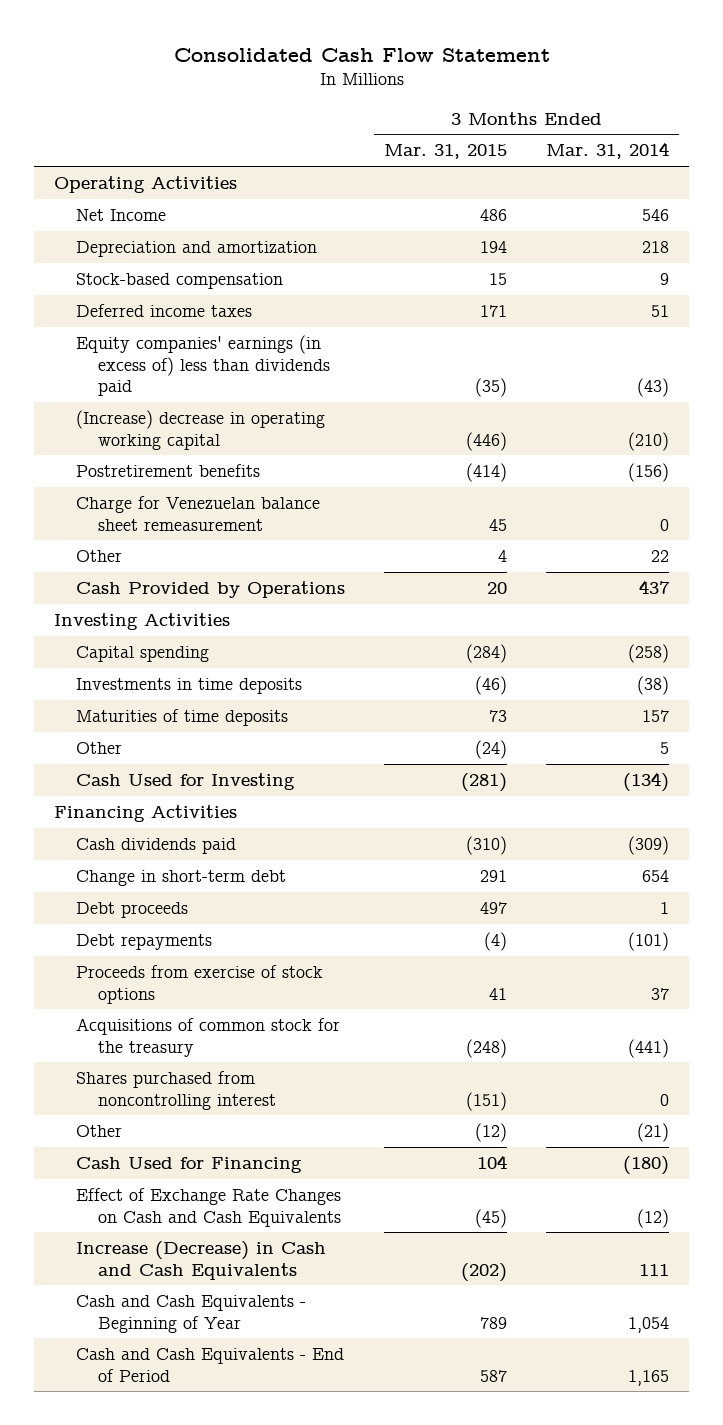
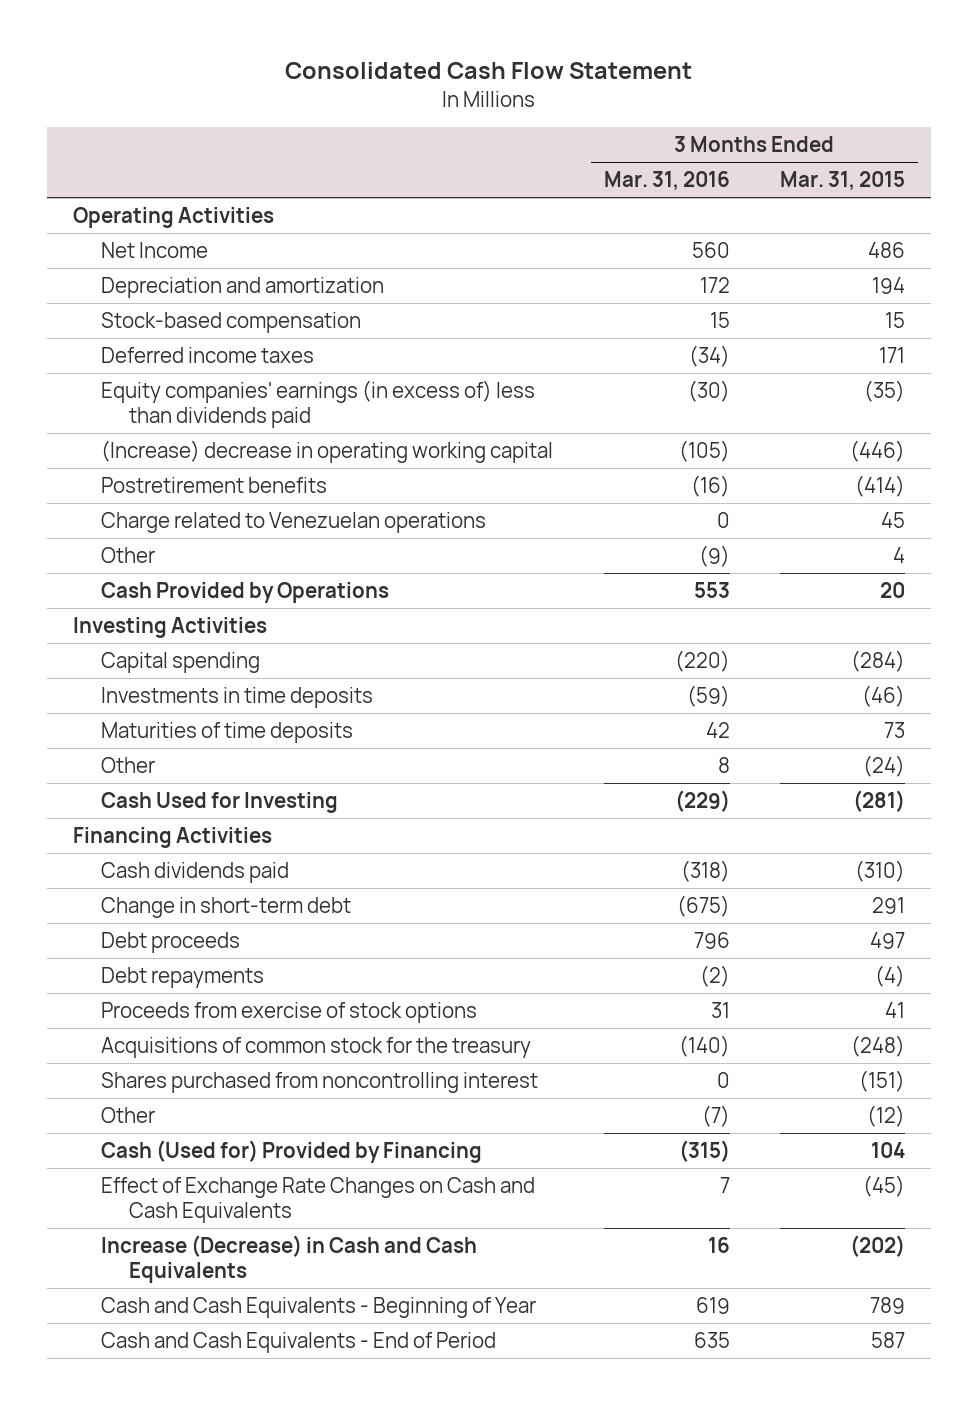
- | 3 Months Ended Mar. 31, 2015 | 3 Months Ended Mar. 31, 2014
+ | 3 Months Ended Mar. 31, 2016 | 3 Months Ended Mar. 31, 2015
- Charge for Venezuelan balance sheet remeasurement | 45 | 0
+ Charge related to Venezuelan operations | 0 | 45
- Cash Used for Financing | 104 | (180)
+ Cash (Used for) Provided by Financing | (315) | 104

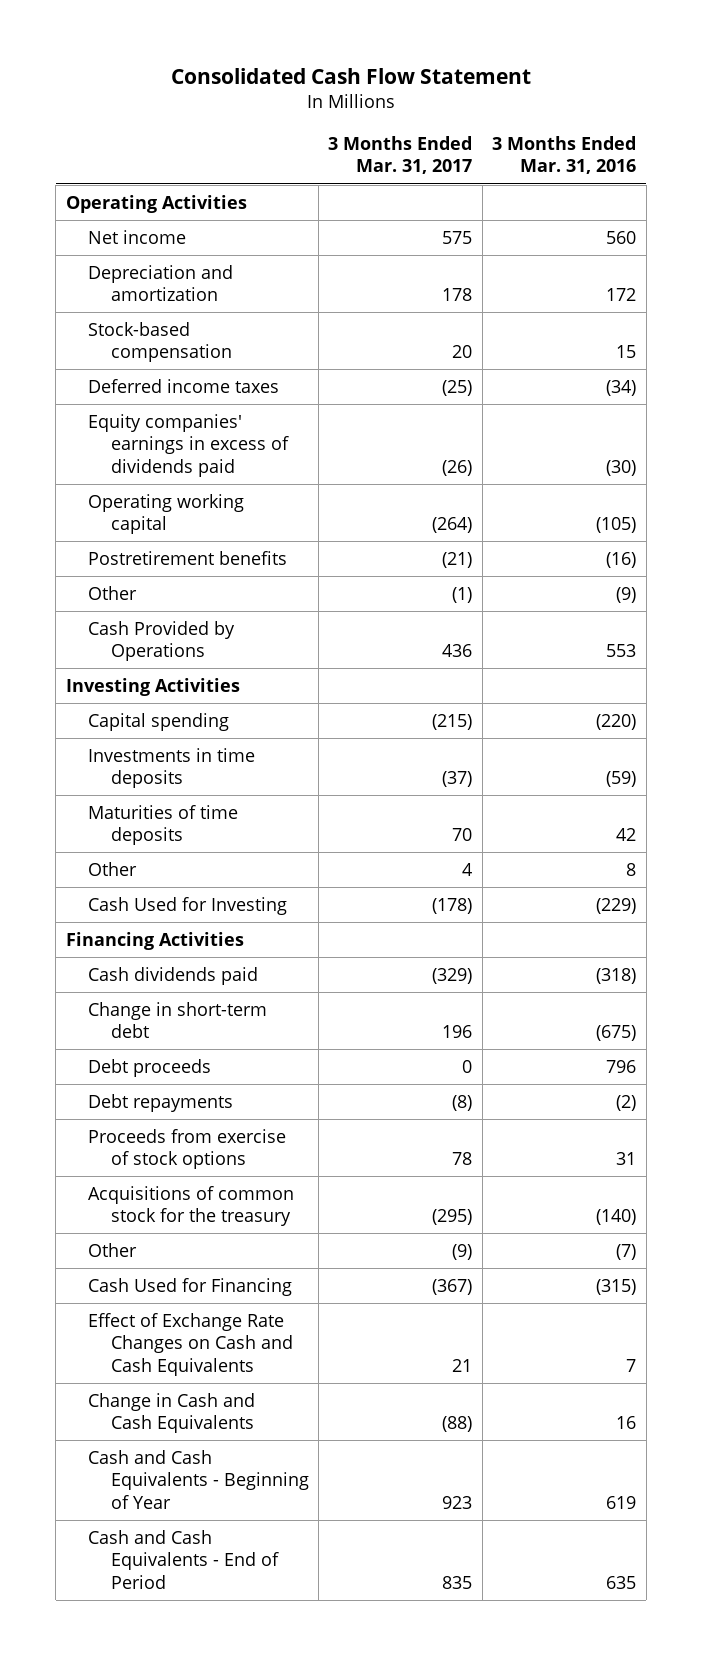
- | 3 Months Ended Mar. 31, 2016 | 3 Months Ended Mar. 31, 2015
+ | 3 Months Ended Mar. 31, 2017 | 3 Months Ended Mar. 31, 2016
- Net Income | 560 | 486
+ Net income | 575 | 560
- Equity companies' earnings (in excess of) less than dividends paid | (30) | (35)
- (Increase) decrease in operating working capital | (105) | (446)
+ Equity companies' earnings in excess of dividends paid | (26) | (30)
+ Operating working capital | (264) | (105)
- Charge related to Venezuelan operations | 0 | 45
- Shares purchased from noncontrolling interest | 0 | (151)
- Cash (Used for) Provided by Financing | (315) | 104
+ Cash Used for Financing | (367) | (315)
- Increase (Decrease) in Cash and Cash Equivalents | 16 | (202)
+ Change in Cash and Cash Equivalents | (88) | 16

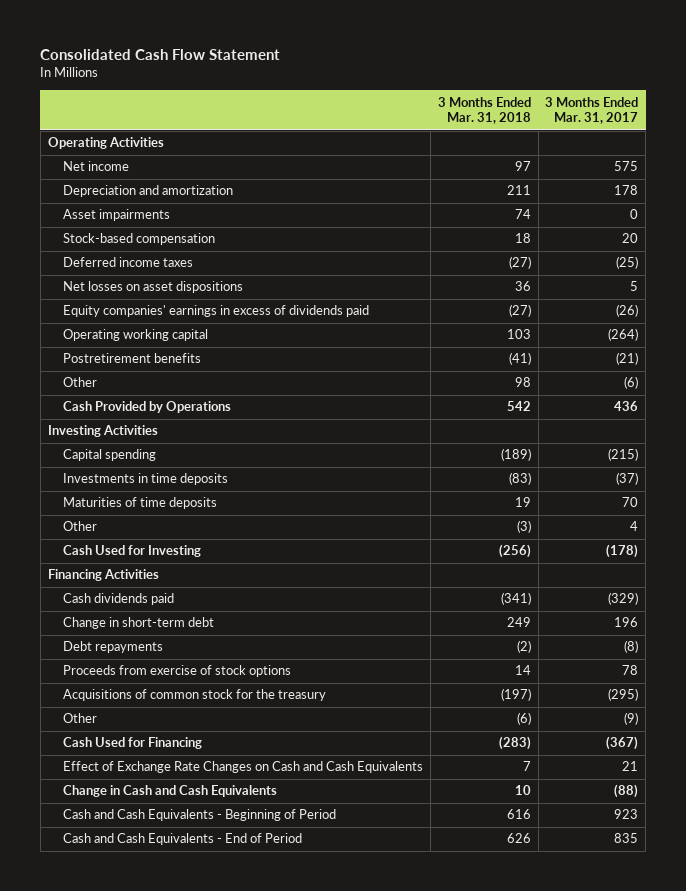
- | 3 Months Ended Mar. 31, 2017 | 3 Months Ended Mar. 31, 2016
+ | 3 Months Ended Mar. 31, 2018 | 3 Months Ended Mar. 31, 2017
+ Asset impairments | 74 | 0
+ Net losses on asset dispositions | 36 | 5
- Other | (1) | (9)
+ Other | 98 | (6)
- Debt proceeds | 0 | 796
- Cash and Cash Equivalents - Beginning of Year | 923 | 619
+ Cash and Cash Equivalents - Beginning of Period | 616 | 923

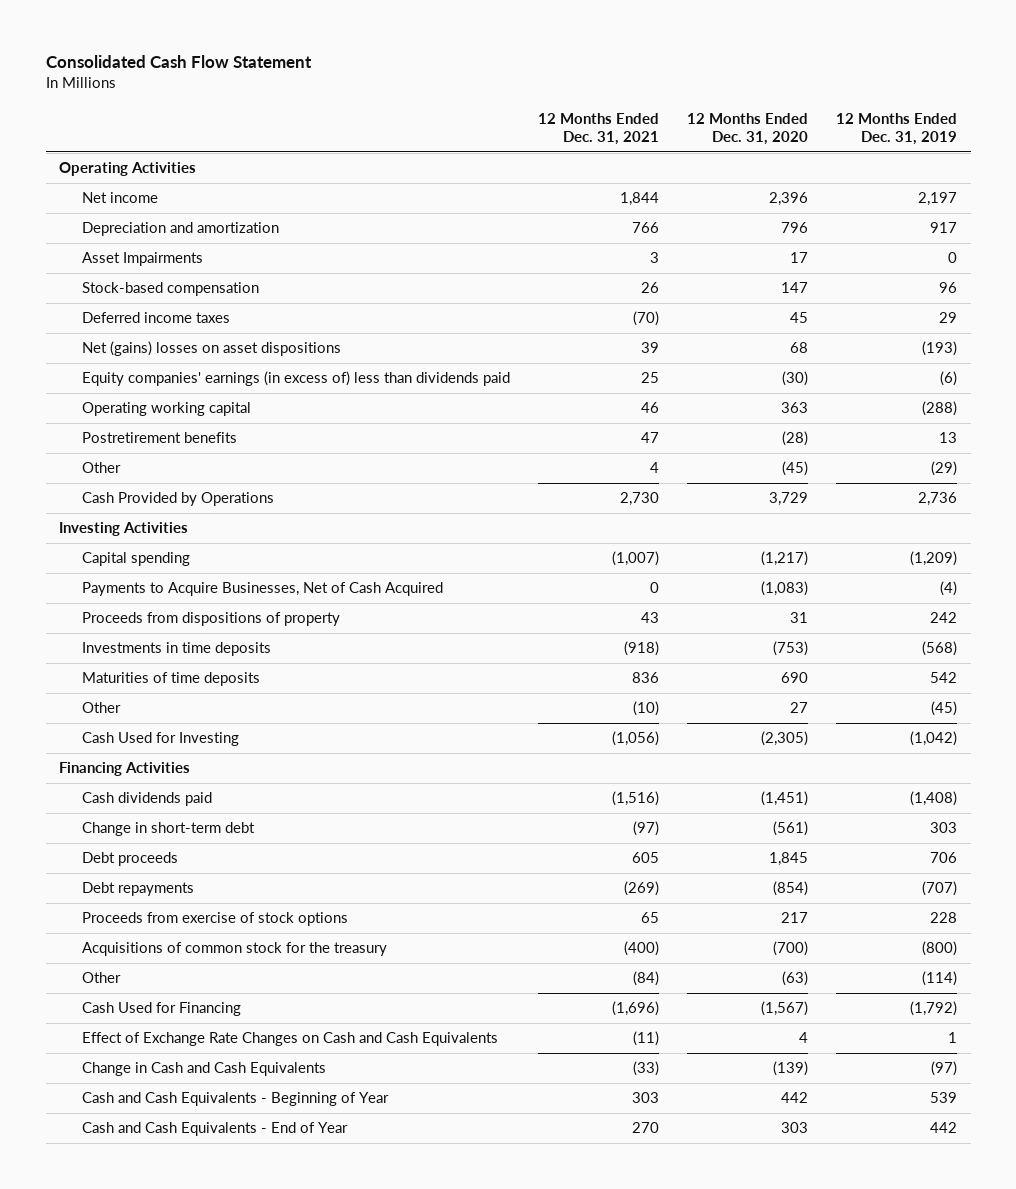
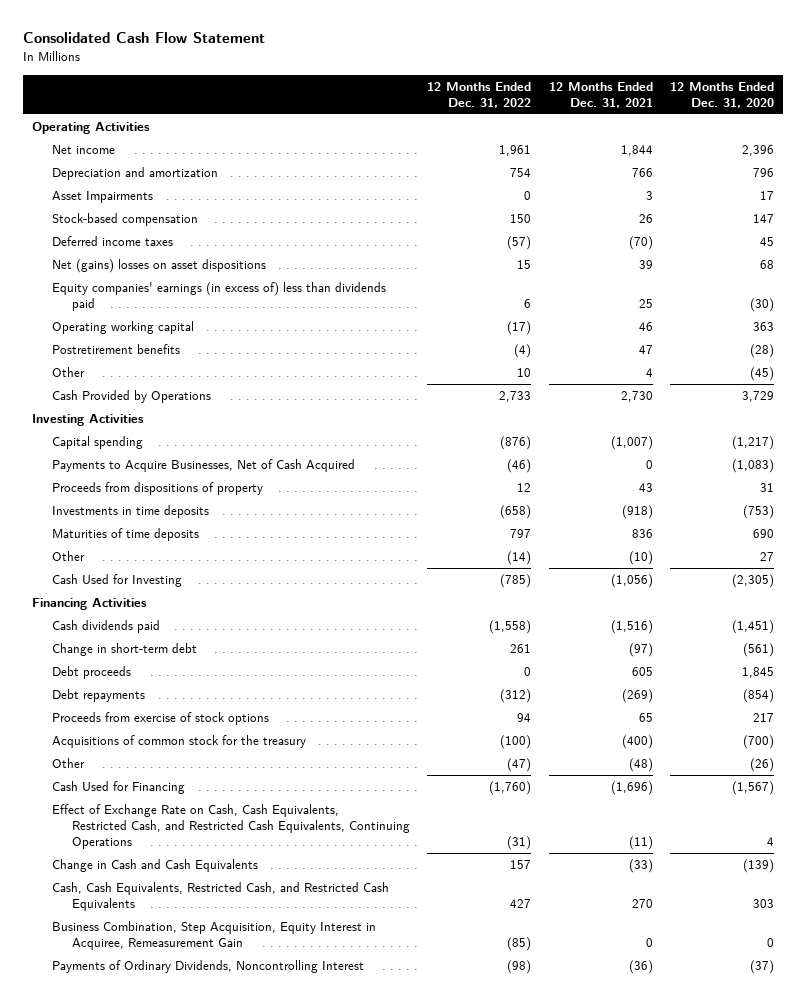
- | 12 Months Ended Dec. 31, 2021 | 12 Months Ended Dec. 31, 2020 | 12 Months Ended Dec. 31, 2019
+ | 12 Months Ended Dec. 31, 2022 | 12 Months Ended Dec. 31, 2021 | 12 Months Ended Dec. 31, 2020
- Other | (84) | (63) | (114)
+ Other | (47) | (48) | (26)
- Effect of Exchange Rate Changes on Cash and Cash Equivalents | (11) | 4 | 1
+ Effect of Exchange Rate on Cash, Cash Equivalents, Restricted Cash, and Restricted Cash Equivalents, Continuing Operations | (31) | (11) | 4
- Cash and Cash Equivalents - Beginning of Year | 303 | 442 | 539
- Cash and Cash Equivalents - End of Year | 270 | 303 | 442
+ Cash, Cash Equivalents, Restricted Cash, and Restricted Cash Equivalents | 427 | 270 | 303
+ Business Combination, Step Acquisition, Equity Interest in Acquiree, Remeasurement Gain | (85) | 0 | 0
+ Payments of Ordinary Dividends, Noncontrolling Interest | (98) | (36) | (37)

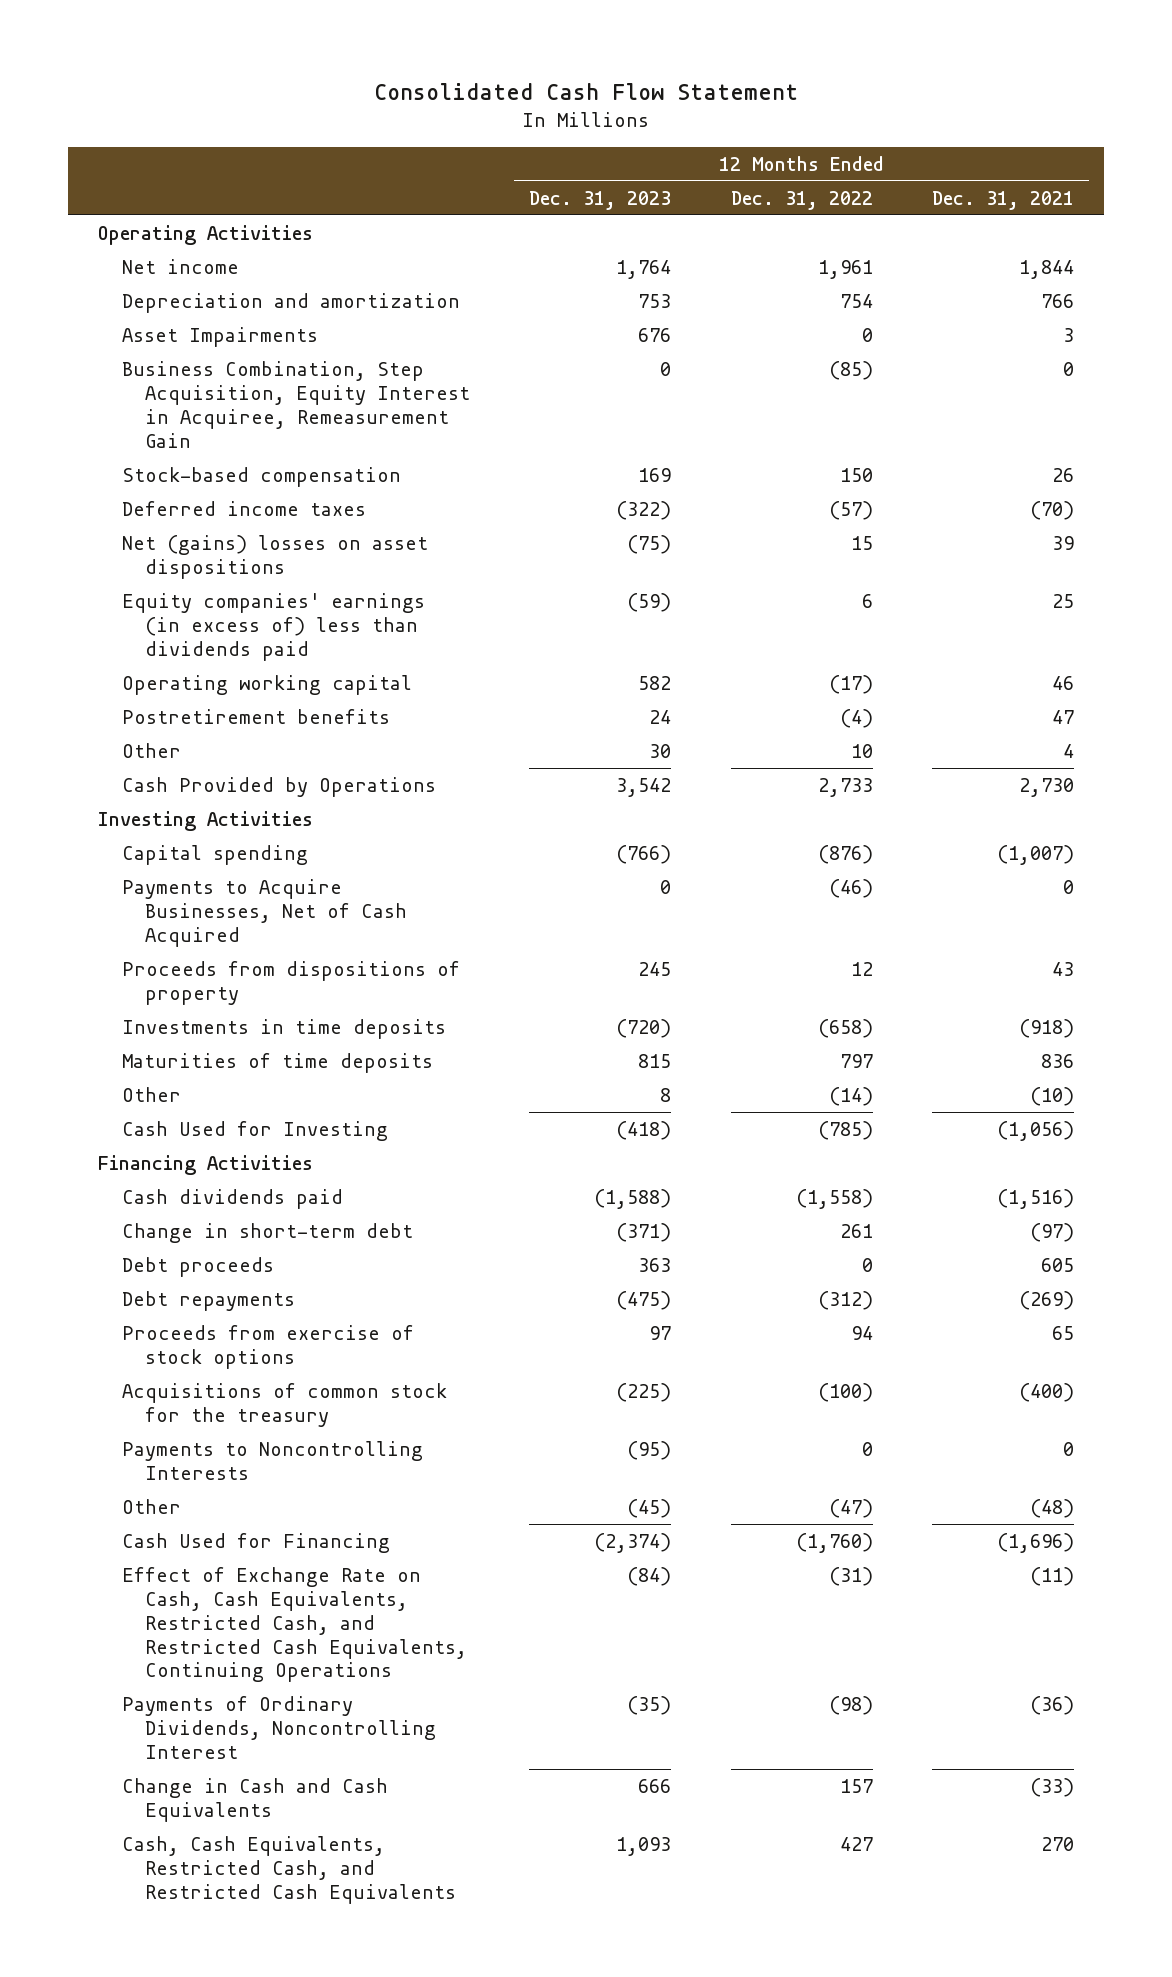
- | 12 Months Ended Dec. 31, 2022 | 12 Months Ended Dec. 31, 2021 | 12 Months Ended Dec. 31, 2020
+ | 12 Months Ended Dec. 31, 2023 | 12 Months Ended Dec. 31, 2022 | 12 Months Ended Dec. 31, 2021
moved up: Business Combination, Step Acquisition, Equity Interest in Acquiree, Remeasurement Gain | 0 | (85) | 0
+ Payments to Noncontrolling Interests | (95) | 0 | 0
moved up: Payments of Ordinary Dividends, Noncontrolling Interest | (35) | (98) | (36)

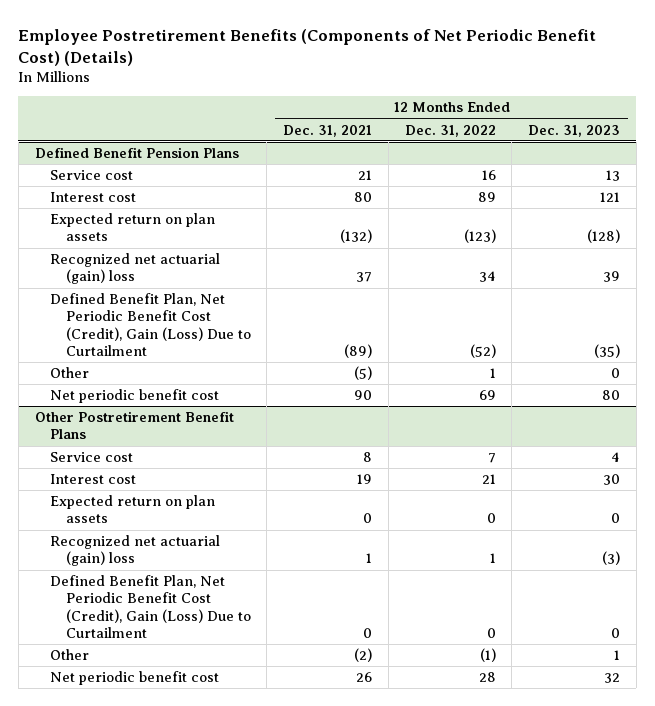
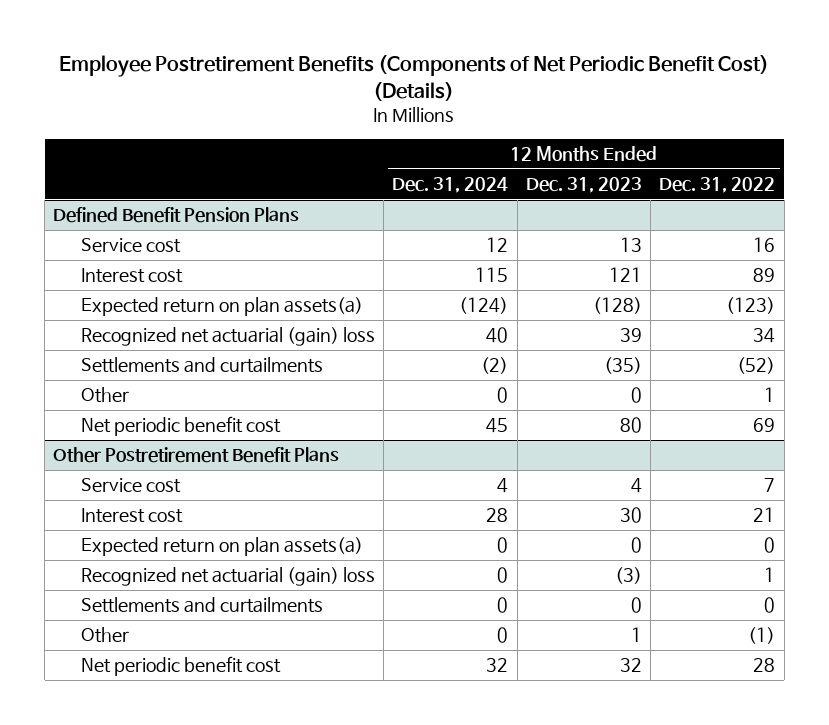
- | 12 Months Ended Dec. 31, 2021 | 12 Months Ended Dec. 31, 2022 | 12 Months Ended Dec. 31, 2023
+ | 12 Months Ended Dec. 31, 2024 | 12 Months Ended Dec. 31, 2023 | 12 Months Ended Dec. 31, 2022
@ Defined Benefit Pension Plans
- Expected return on plan assets | (132) | (123) | (128)
+ Expected return on plan assets(a) | (124) | (128) | (123)
- Defined Benefit Plan, Net Periodic Benefit Cost (Credit), Gain (Loss) Due to Curtailment | (89) | (52) | (35)
+ Settlements and curtailments | (2) | (35) | (52)
@ Other Postretirement Benefit Plans
- Expected return on plan assets | 0 | 0 | 0
+ Expected return on plan assets(a) | 0 | 0 | 0
- Defined Benefit Plan, Net Periodic Benefit Cost (Credit), Gain (Loss) Due to Curtailment | 0 | 0 | 0
+ Settlements and curtailments | 0 | 0 | 0

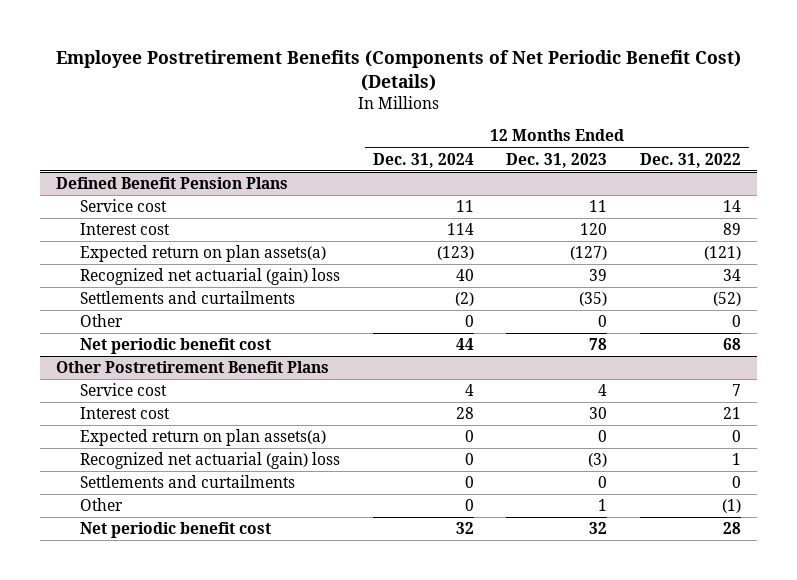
@ Defined Benefit Pension Plans
- Service cost | 12 | 13 | 16
- Interest cost | 115 | 121 | 89
- Expected return on plan assets(a) | (124) | (128) | (123)
+ Service cost | 11 | 11 | 14
+ Interest cost | 114 | 120 | 89
+ Expected return on plan assets(a) | (123) | (127) | (121)
- Other | 0 | 0 | 1
- Net periodic benefit cost | 45 | 80 | 69
+ Other | 0 | 0 | 0
+ Net periodic benefit cost | 44 | 78 | 68

